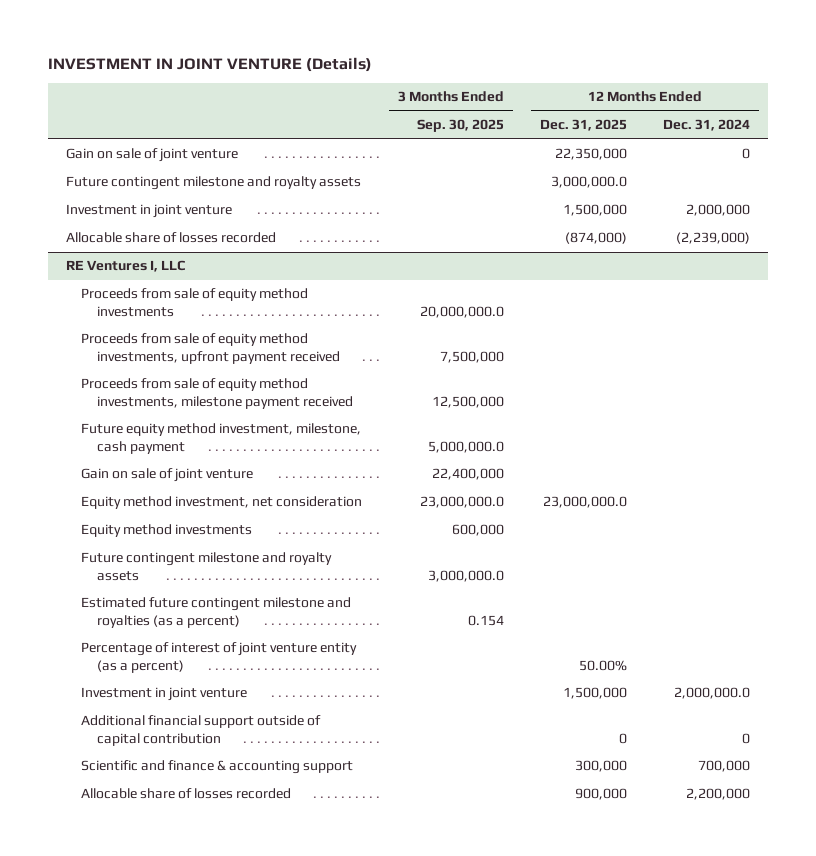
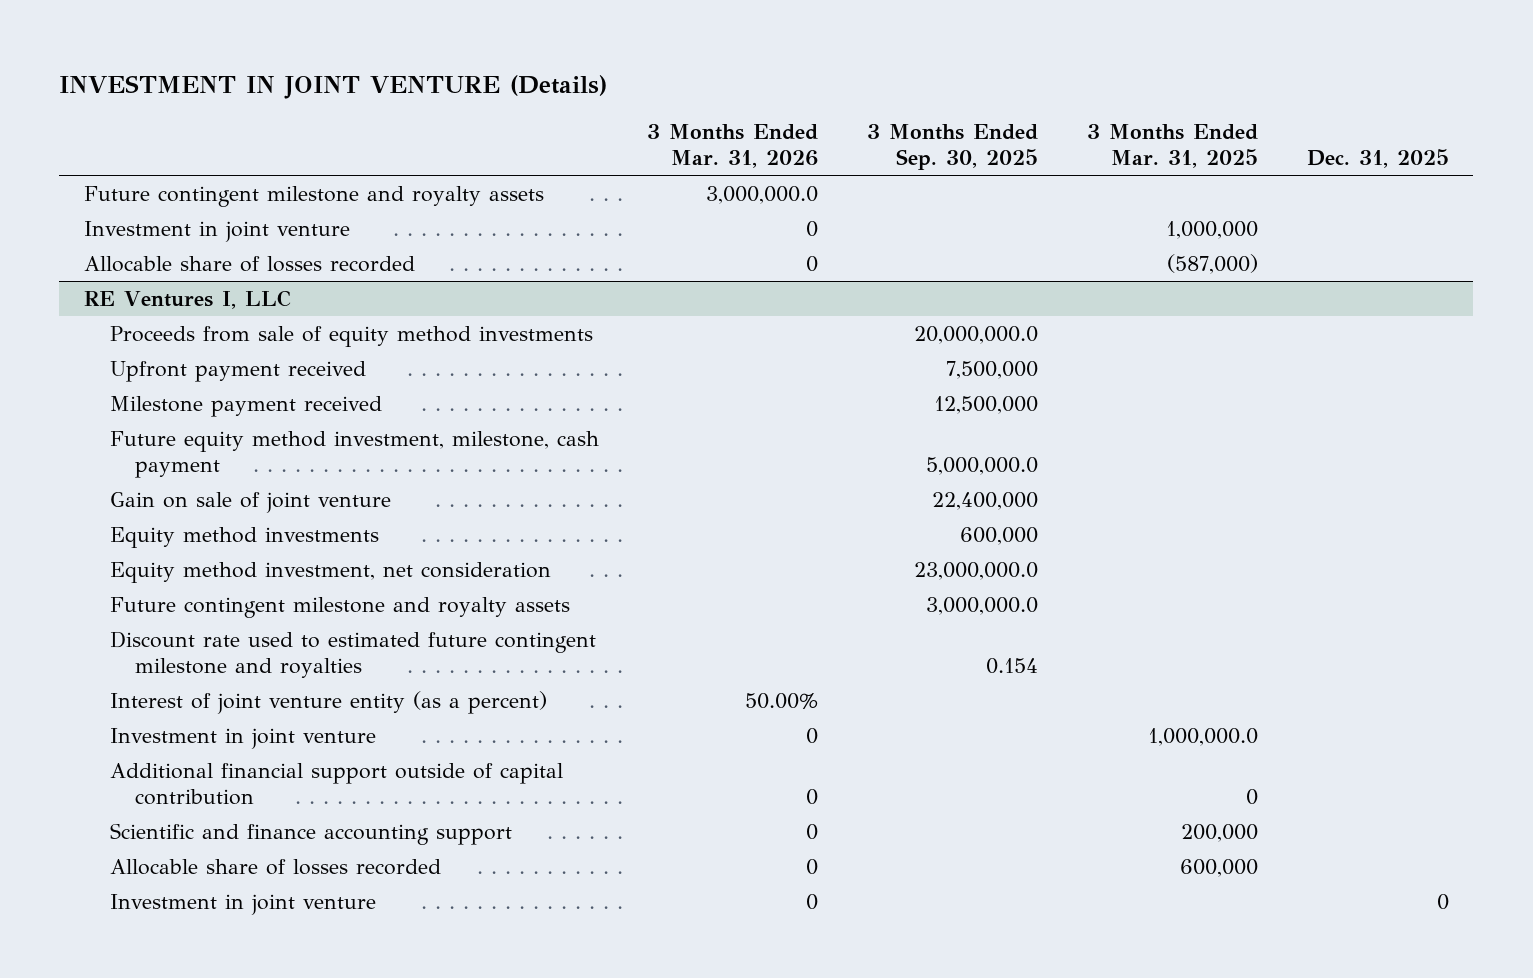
- | 3 Months Ended Sep. 30, 2025 | 12 Months Ended Dec. 31, 2025 | 12 Months Ended Dec. 31, 2024
+ | 3 Months Ended Mar. 31, 2026 | 3 Months Ended Sep. 30, 2025 | 3 Months Ended Mar. 31, 2025 | Dec. 31, 2025
- Gain on sale of joint venture | | 22,350,000 | 0
@ RE Ventures I, LLC
- Proceeds from sale of equity method investments, upfront payment received | 7,500,000 | |
- Proceeds from sale of equity method investments, milestone payment received | 12,500,000 | |
+ Upfront payment received | | 7,500,000 | |
+ Milestone payment received | | 12,500,000 | |
moved down: Equity method investment, net consideration | | 23,000,000.0 | |
- Estimated future contingent milestone and royalties (as a percent) | 0.154 | |
- Percentage of interest of joint venture entity (as a percent) | | 50.00% |
+ Discount rate used to estimated future contingent milestone and royalties | | 0.154 | |
+ Interest of joint venture entity (as a percent) | 50.00% | | |
- Scientific and finance & accounting support | | 300,000 | 700,000
+ Scientific and finance accounting support | 0 | | 200,000 |
+ Investment in joint venture | 0 | | | 0

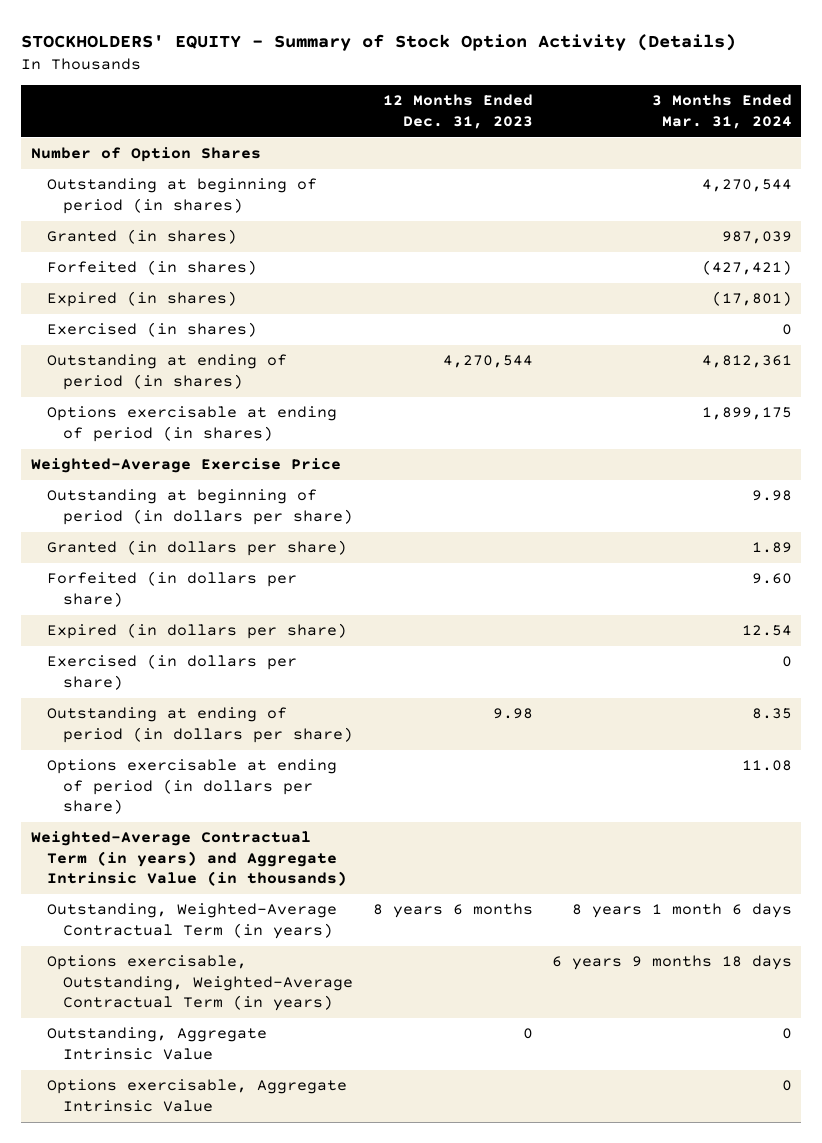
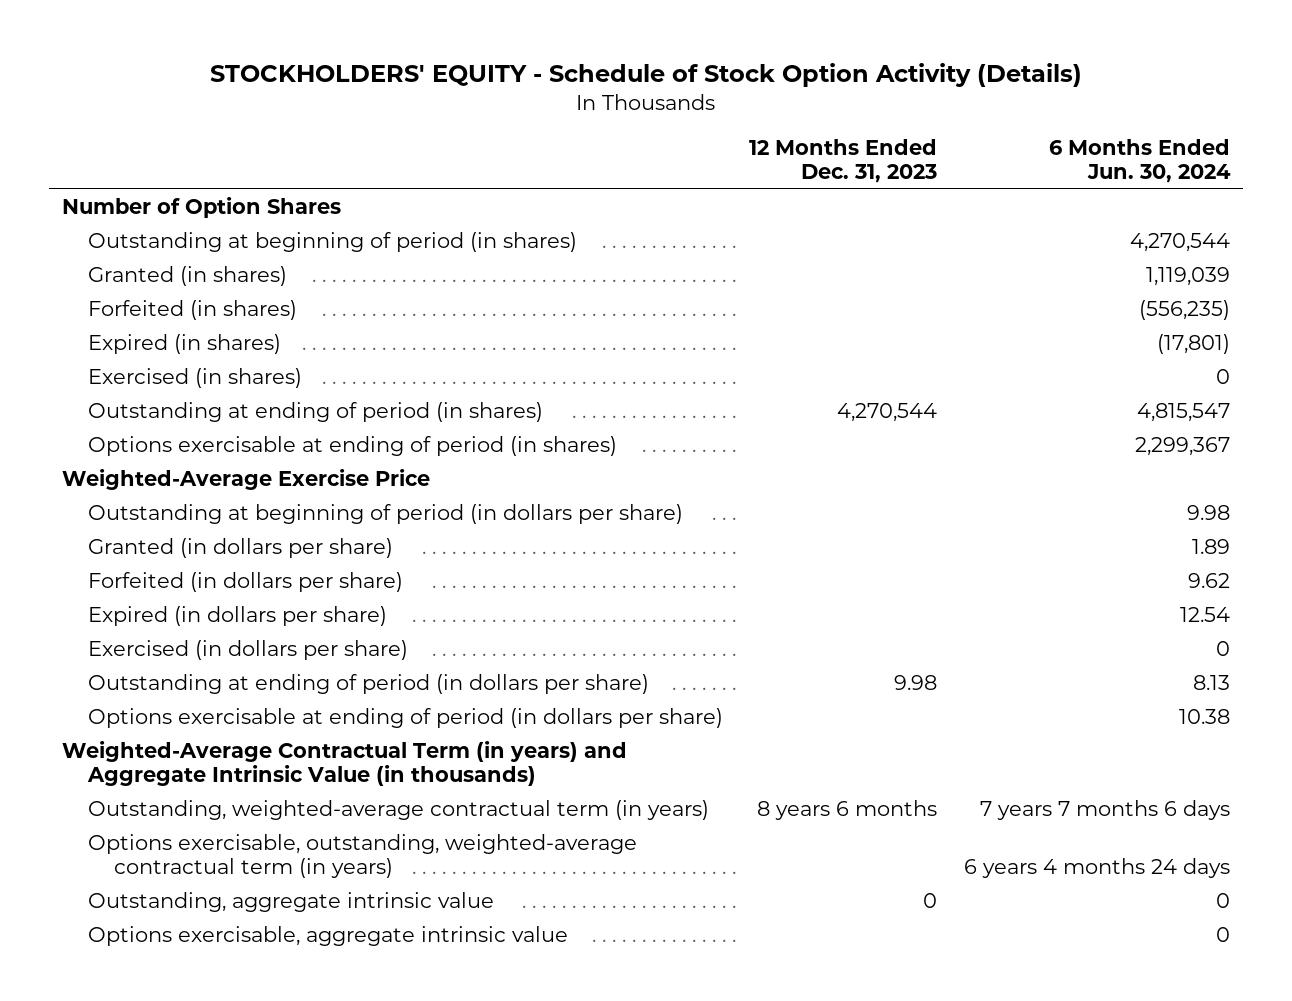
- STOCKHOLDERS' EQUITY - Summary of Stock Option Activity (Details)
+ STOCKHOLDERS' EQUITY - Schedule of Stock Option Activity (Details)
- | 12 Months Ended Dec. 31, 2023 | 3 Months Ended Mar. 31, 2024
+ | 12 Months Ended Dec. 31, 2023 | 6 Months Ended Jun. 30, 2024
- Outstanding, Weighted-Average Contractual Term (in years) | 8 years 6 months | 8 years 1 month 6 days
- Options exercisable, Outstanding, Weighted-Average Contractual Term (in years) | | 6 years 9 months 18 days
- Outstanding, Aggregate Intrinsic Value | 0 | 0
- Options exercisable, Aggregate Intrinsic Value | | 0
+ Outstanding, weighted-average contractual term (in years) | 8 years 6 months | 7 years 7 months 6 days
+ Options exercisable, outstanding, weighted-average contractual term (in years) | | 6 years 4 months 24 days
+ Outstanding, aggregate intrinsic value | 0 | 0
+ Options exercisable, aggregate intrinsic value | | 0

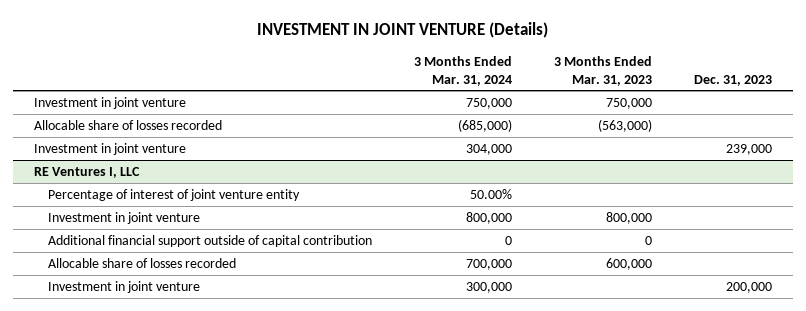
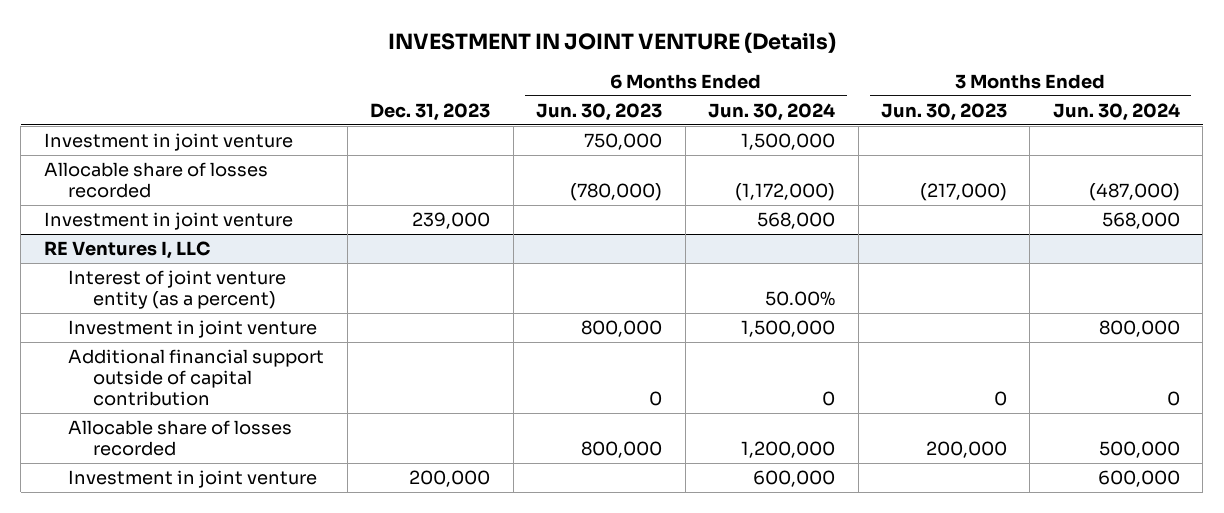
- | 3 Months Ended Mar. 31, 2024 | 3 Months Ended Mar. 31, 2023 | Dec. 31, 2023
+ | Dec. 31, 2023 | 6 Months Ended Jun. 30, 2023 | 6 Months Ended Jun. 30, 2024 | 3 Months Ended Jun. 30, 2023 | 3 Months Ended Jun. 30, 2024
@ RE Ventures I, LLC
- Percentage of interest of joint venture entity | 50.00% | |
+ Interest of joint venture entity (as a percent) | | | 50.00% | |

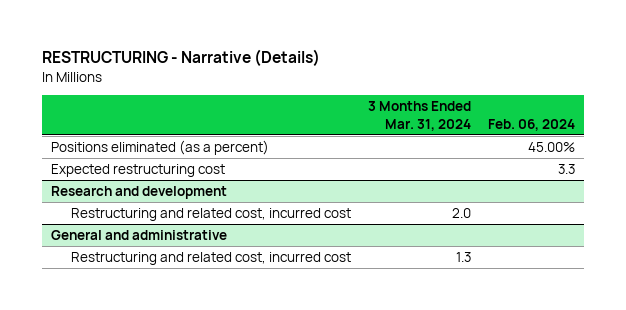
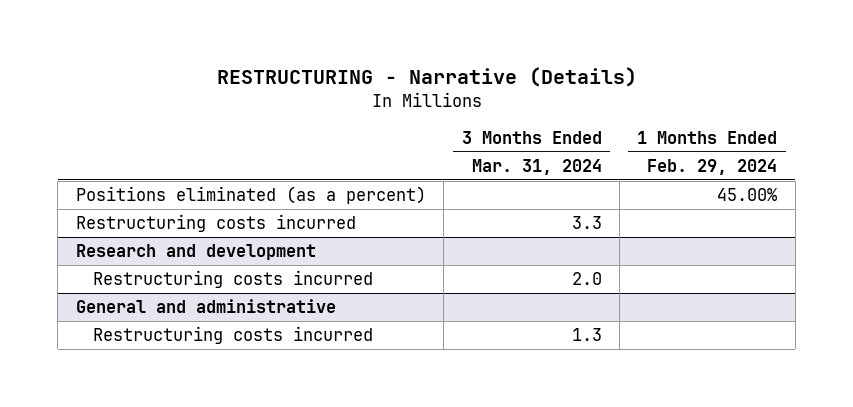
- | 3 Months Ended Mar. 31, 2024 | Feb. 06, 2024
+ | 3 Months Ended Mar. 31, 2024 | 1 Months Ended Feb. 29, 2024
- Expected restructuring cost | | 3.3
+ Restructuring costs incurred | 3.3 |
@ Research and development
- Restructuring and related cost, incurred cost | 2.0 |
+ Restructuring costs incurred | 2.0 |
@ General and administrative
- Restructuring and related cost, incurred cost | 1.3 |
+ Restructuring costs incurred | 1.3 |

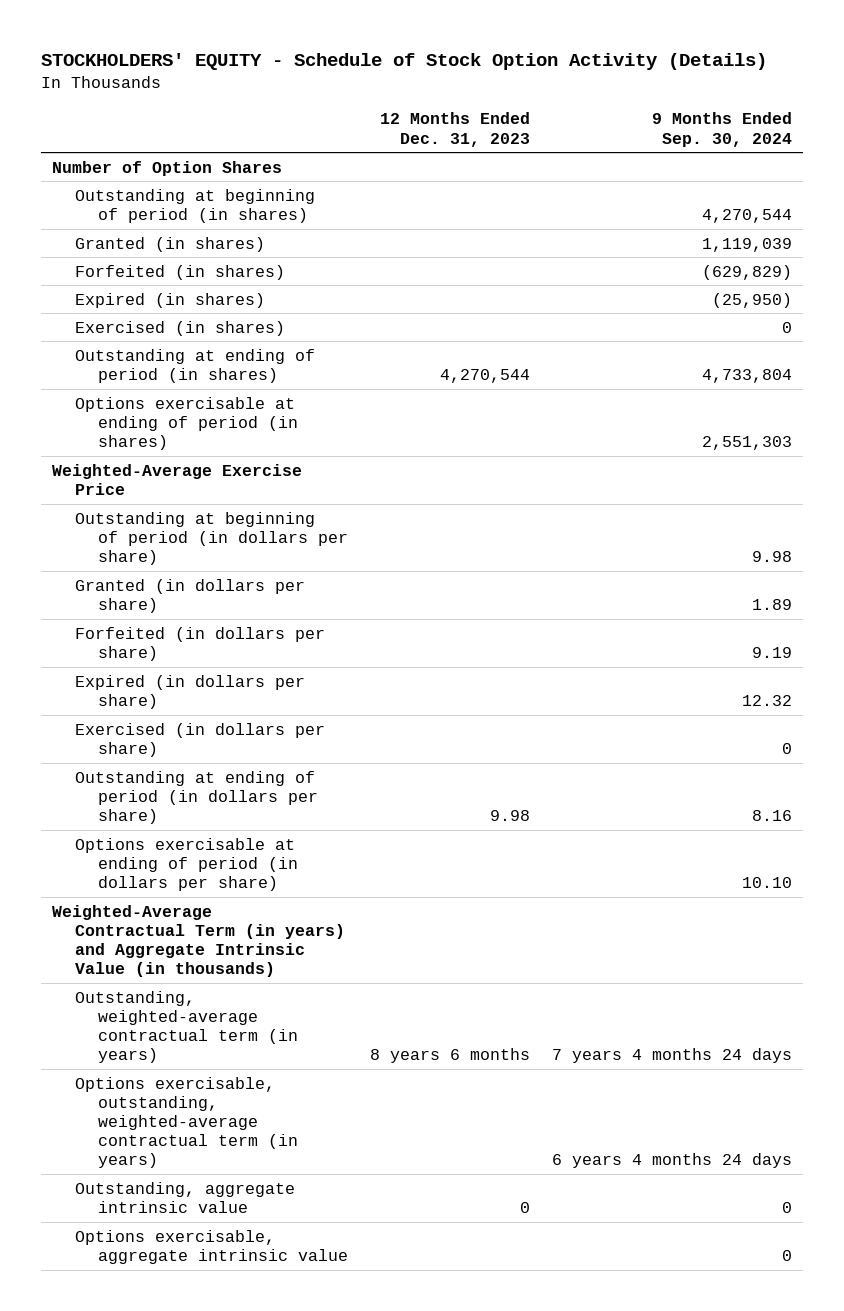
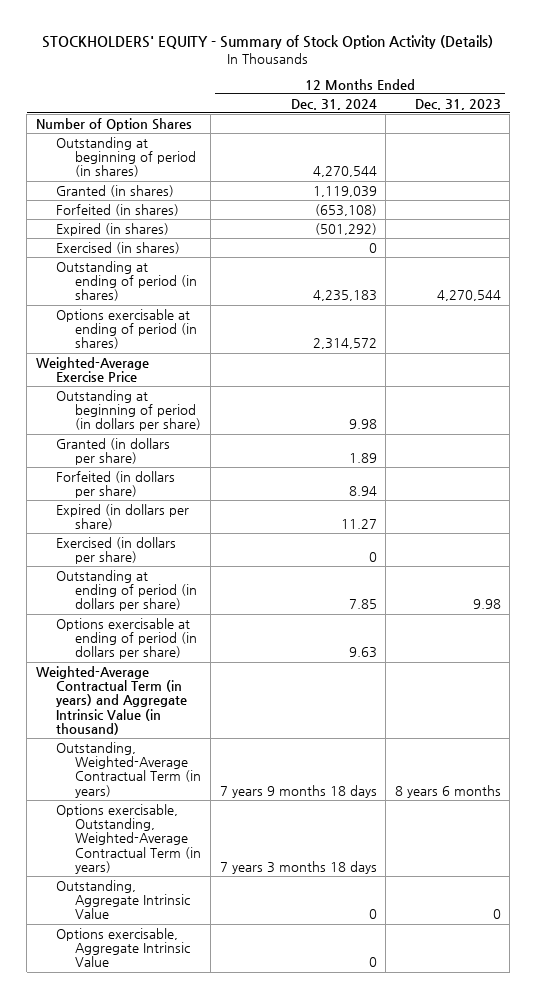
- STOCKHOLDERS' EQUITY - Schedule of Stock Option Activity (Details)
+ STOCKHOLDERS' EQUITY - Summary of Stock Option Activity (Details)
- | 12 Months Ended Dec. 31, 2023 | 9 Months Ended Sep. 30, 2024
+ | 12 Months Ended Dec. 31, 2024 | 12 Months Ended Dec. 31, 2023
- Weighted-Average Contractual Term (in years) and Aggregate Intrinsic Value (in thousands)
- Outstanding, weighted-average contractual term (in years) | 8 years 6 months | 7 years 4 months 24 days
- Options exercisable, outstanding, weighted-average contractual term (in years) | | 6 years 4 months 24 days
- Outstanding, aggregate intrinsic value | 0 | 0
- Options exercisable, aggregate intrinsic value | | 0
+ Weighted-Average Contractual Term (in years) and Aggregate Intrinsic Value (in thousand)
+ Outstanding, Weighted-Average Contractual Term (in years) | 7 years 9 months 18 days | 8 years 6 months
+ Options exercisable, Outstanding, Weighted-Average Contractual Term (in years) | 7 years 3 months 18 days |
+ Outstanding, Aggregate Intrinsic Value | 0 | 0
+ Options exercisable, Aggregate Intrinsic Value | 0 |

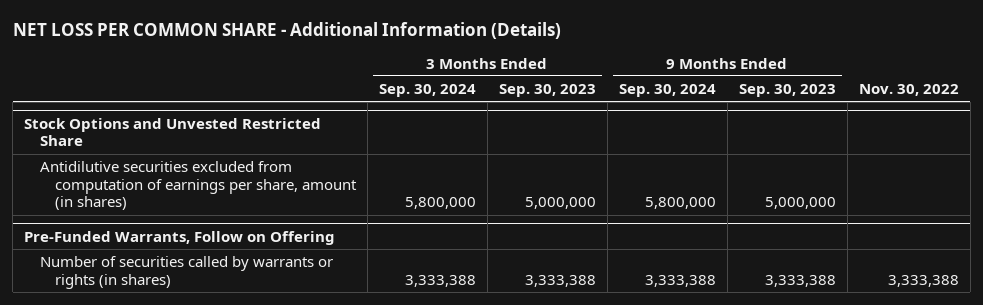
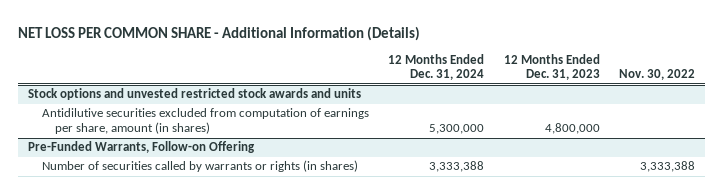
- | 3 Months Ended Sep. 30, 2024 | 3 Months Ended Sep. 30, 2023 | 9 Months Ended Sep. 30, 2024 | 9 Months Ended Sep. 30, 2023 | Nov. 30, 2022
+ | 12 Months Ended Dec. 31, 2024 | 12 Months Ended Dec. 31, 2023 | Nov. 30, 2022
- Stock Options and Unvested Restricted Share
+ Stock options and unvested restricted stock awards and units
- Pre-Funded Warrants, Follow on Offering
+ Pre-Funded Warrants, Follow-on Offering

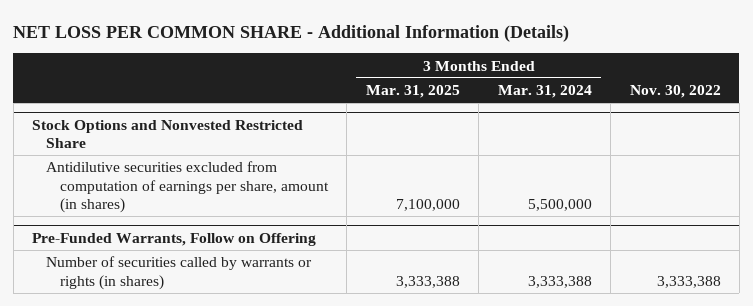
- | 12 Months Ended Dec. 31, 2024 | 12 Months Ended Dec. 31, 2023 | Nov. 30, 2022
+ | 3 Months Ended Mar. 31, 2025 | 3 Months Ended Mar. 31, 2024 | Nov. 30, 2022
- Stock options and unvested restricted stock awards and units
+ Stock Options and Nonvested Restricted Share
- Pre-Funded Warrants, Follow-on Offering
+ Pre-Funded Warrants, Follow on Offering

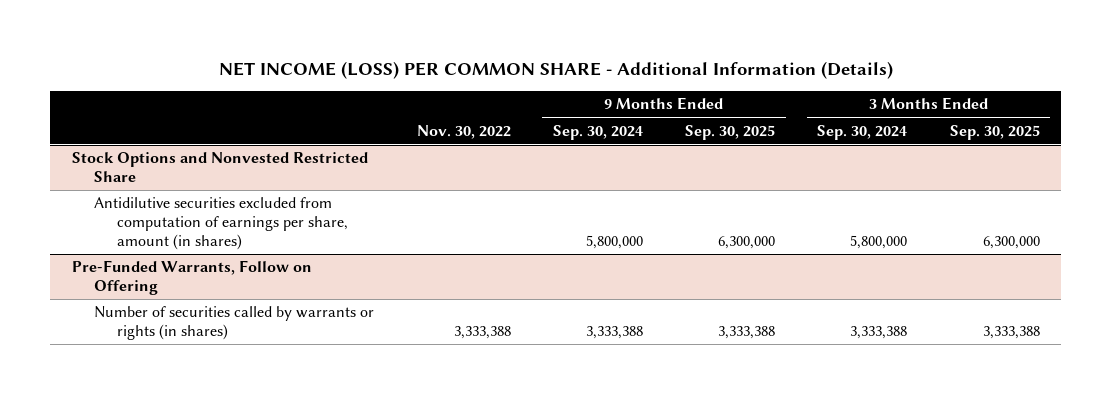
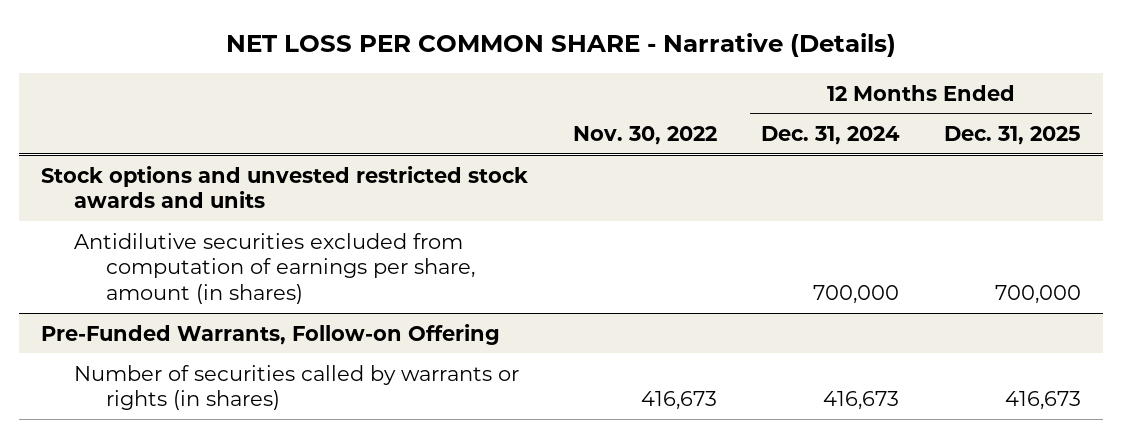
- NET INCOME (LOSS) PER COMMON SHARE - Additional Information (Details)
+ NET LOSS PER COMMON SHARE - Narrative (Details)
- | Nov. 30, 2022 | 9 Months Ended Sep. 30, 2024 | 9 Months Ended Sep. 30, 2025 | 3 Months Ended Sep. 30, 2024 | 3 Months Ended Sep. 30, 2025
+ | Nov. 30, 2022 | 12 Months Ended Dec. 31, 2024 | 12 Months Ended Dec. 31, 2025
- Stock Options and Nonvested Restricted Share
+ Stock options and unvested restricted stock awards and units
- Pre-Funded Warrants, Follow on Offering
- Number of securities called by warrants or rights (in shares) | 3,333,388 | 3,333,388 | 3,333,388 | 3,333,388 | 3,333,388
+ Pre-Funded Warrants, Follow-on Offering
+ Number of securities called by warrants or rights (in shares) | 416,673 | 416,673 | 416,673

